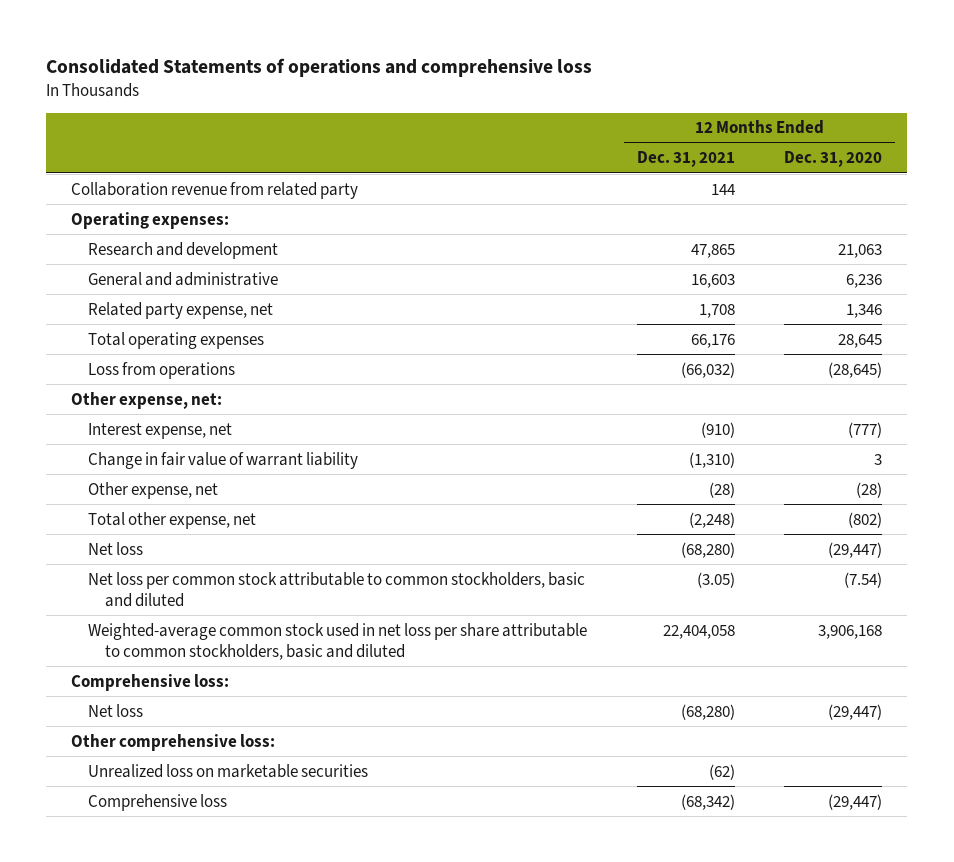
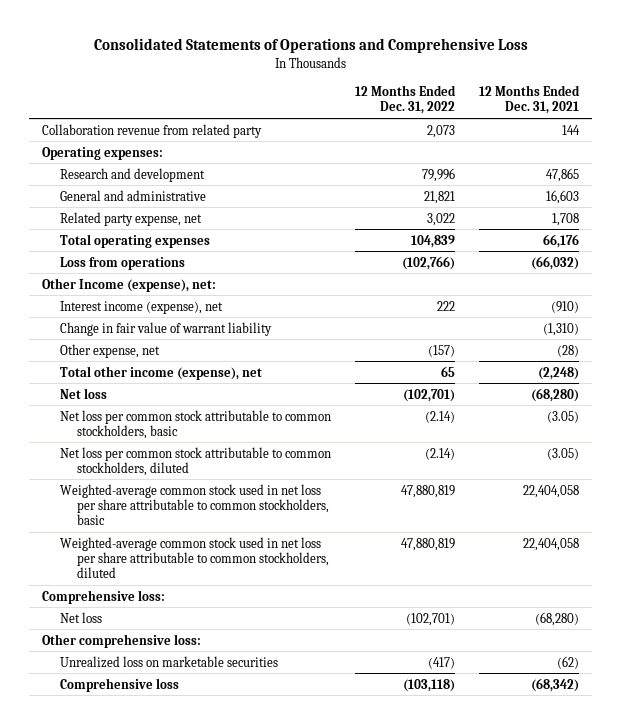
- Consolidated Statements of operations and comprehensive loss
+ Consolidated Statements of Operations and Comprehensive Loss
- | 12 Months Ended Dec. 31, 2021 | 12 Months Ended Dec. 31, 2020
+ | 12 Months Ended Dec. 31, 2022 | 12 Months Ended Dec. 31, 2021
- Other expense, net:
- Interest expense, net | (910) | (777)
+ Other Income (expense), net:
+ Interest income (expense), net | 222 | (910)
- Total other expense, net | (2,248) | (802)
+ Total other income (expense), net | 65 | (2,248)
- Net loss per common stock attributable to common stockholders, basic and diluted | (3.05) | (7.54)
- Weighted-average common stock used in net loss per share attributable to common stockholders, basic and diluted | 22,404,058 | 3,906,168
+ Net loss per common stock attributable to common stockholders, basic | (2.14) | (3.05)
+ Net loss per common stock attributable to common stockholders, diluted | (2.14) | (3.05)
+ Weighted-average common stock used in net loss per share attributable to common stockholders, basic | 47,880,819 | 22,404,058
+ Weighted-average common stock used in net loss per share attributable to common stockholders, diluted | 47,880,819 | 22,404,058

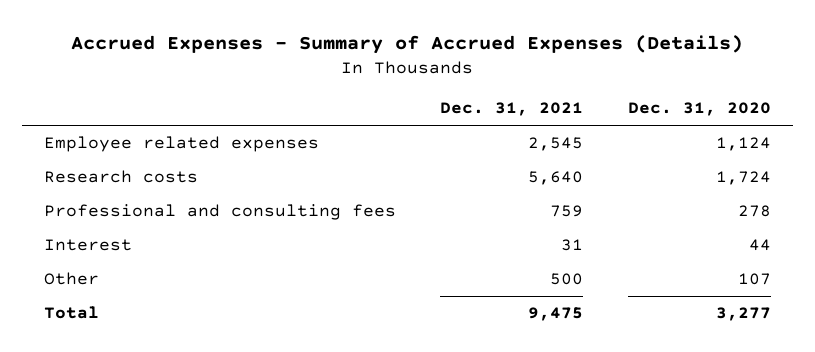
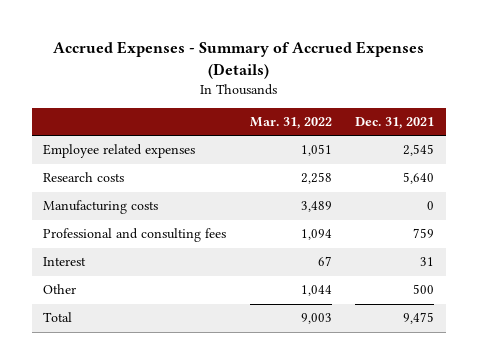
- | Dec. 31, 2021 | Dec. 31, 2020
+ | Mar. 31, 2022 | Dec. 31, 2021
+ Manufacturing costs | 3,489 | 0

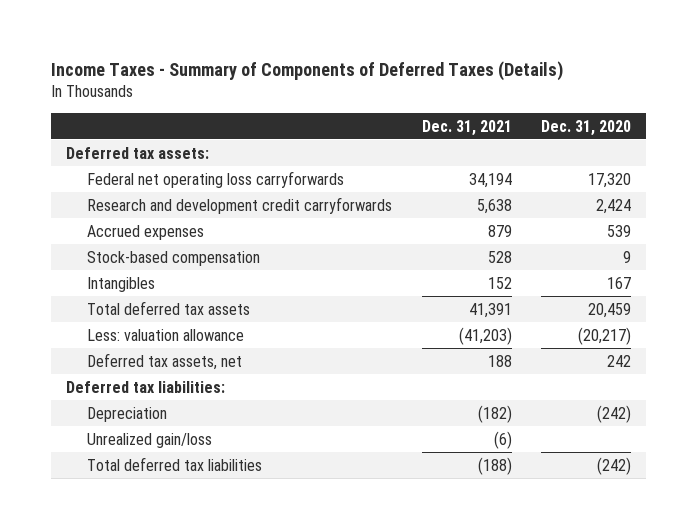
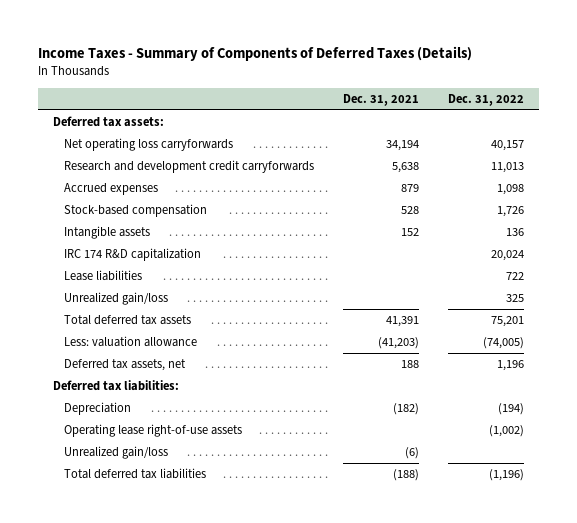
- | Dec. 31, 2021 | Dec. 31, 2020
+ | Dec. 31, 2021 | Dec. 31, 2022
- Federal net operating loss carryforwards | 34,194 | 17,320
+ Net operating loss carryforwards | 34,194 | 40,157
- Intangibles | 152 | 167
+ Intangible assets | 152 | 136
+ IRC 174 R&D capitalization | | 20,024
+ Lease liabilities | | 722
+ Unrealized gain/loss | | 325
+ Operating lease right-of-use assets | | (1,002)

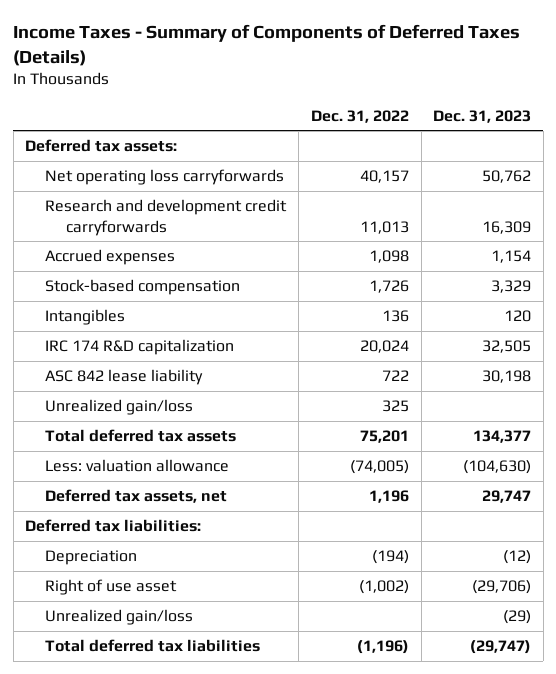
- | Dec. 31, 2021 | Dec. 31, 2022
+ | Dec. 31, 2022 | Dec. 31, 2023
- Intangible assets | 152 | 136
+ Intangibles | 136 | 120
- Lease liabilities | | 722
+ ASC 842 lease liability | 722 | 30,198
- Operating lease right-of-use assets | | (1,002)
+ Right of use asset | (1,002) | (29,706)

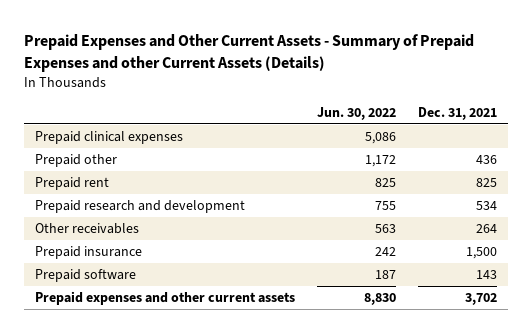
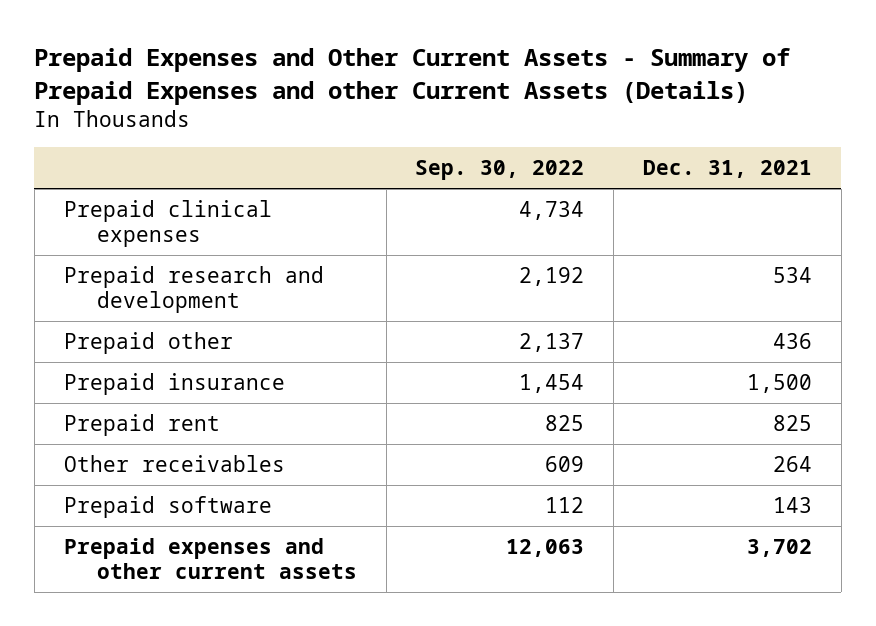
- | Jun. 30, 2022 | Dec. 31, 2021
+ | Sep. 30, 2022 | Dec. 31, 2021
moved up: Prepaid research and development | 2,192 | 534
moved up: Prepaid insurance | 1,454 | 1,500

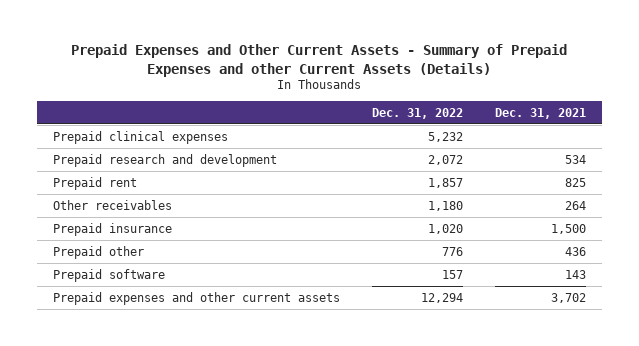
- | Sep. 30, 2022 | Dec. 31, 2021
+ | Dec. 31, 2022 | Dec. 31, 2021
moved down: Prepaid insurance | 1,020 | 1,500
moved down: Prepaid other | 776 | 436

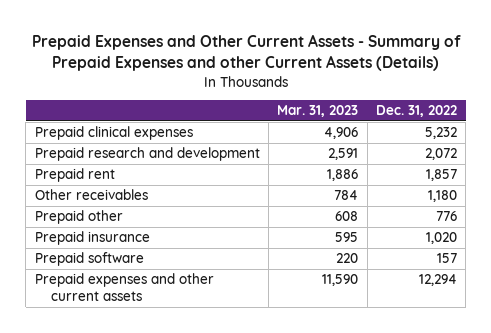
- | Dec. 31, 2022 | Dec. 31, 2021
+ | Mar. 31, 2023 | Dec. 31, 2022
moved down: Prepaid insurance | 595 | 1,020

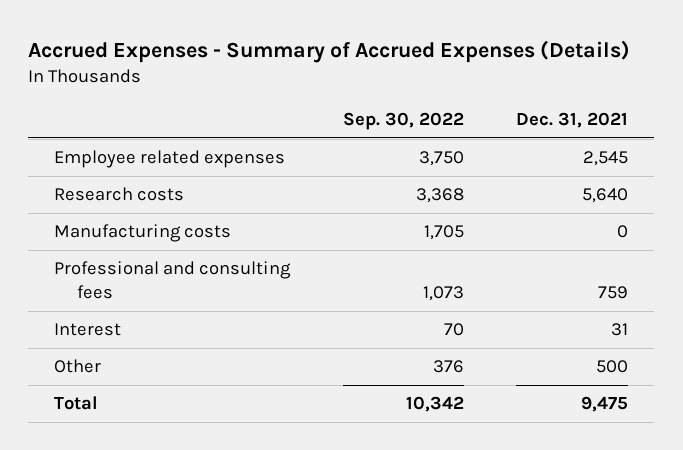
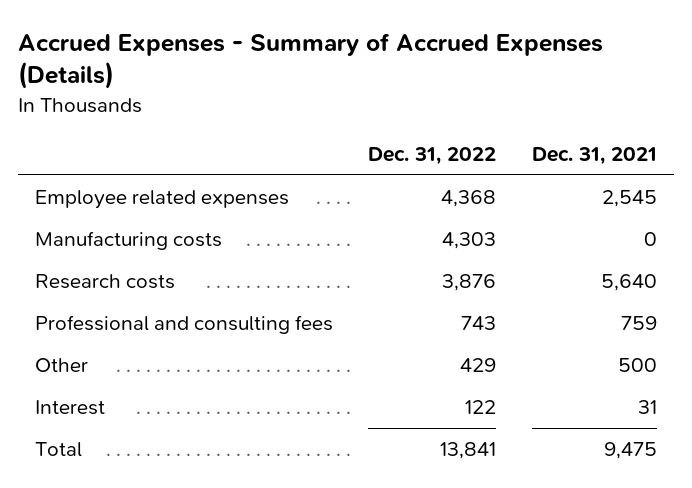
- | Sep. 30, 2022 | Dec. 31, 2021
+ | Dec. 31, 2022 | Dec. 31, 2021
moved down: Research costs | 3,876 | 5,640
moved down: Interest | 122 | 31

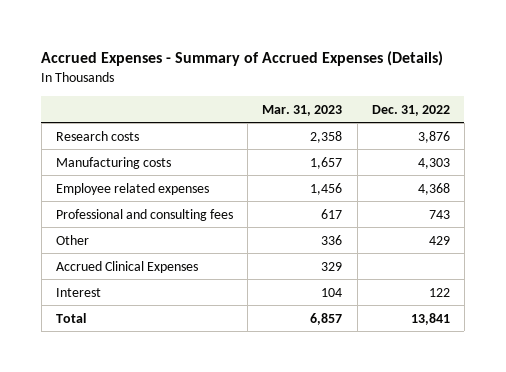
- | Dec. 31, 2022 | Dec. 31, 2021
+ | Mar. 31, 2023 | Dec. 31, 2022
moved down: Manufacturing costs | 1,657 | 4,303
moved down: Employee related expenses | 1,456 | 4,368
+ Accrued Clinical Expenses | 329 |

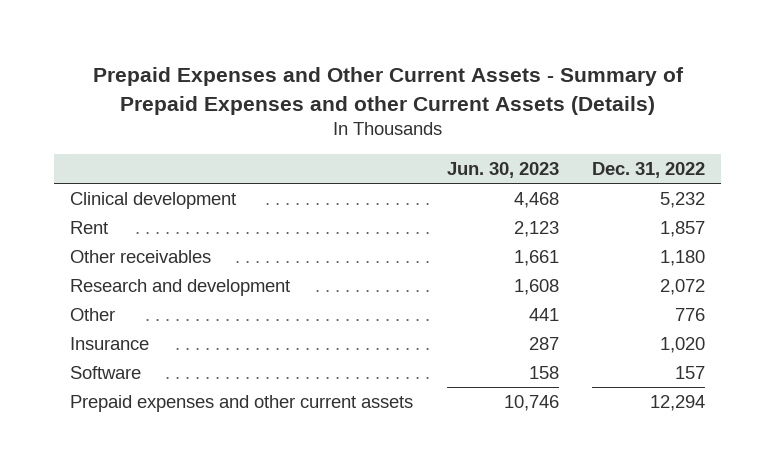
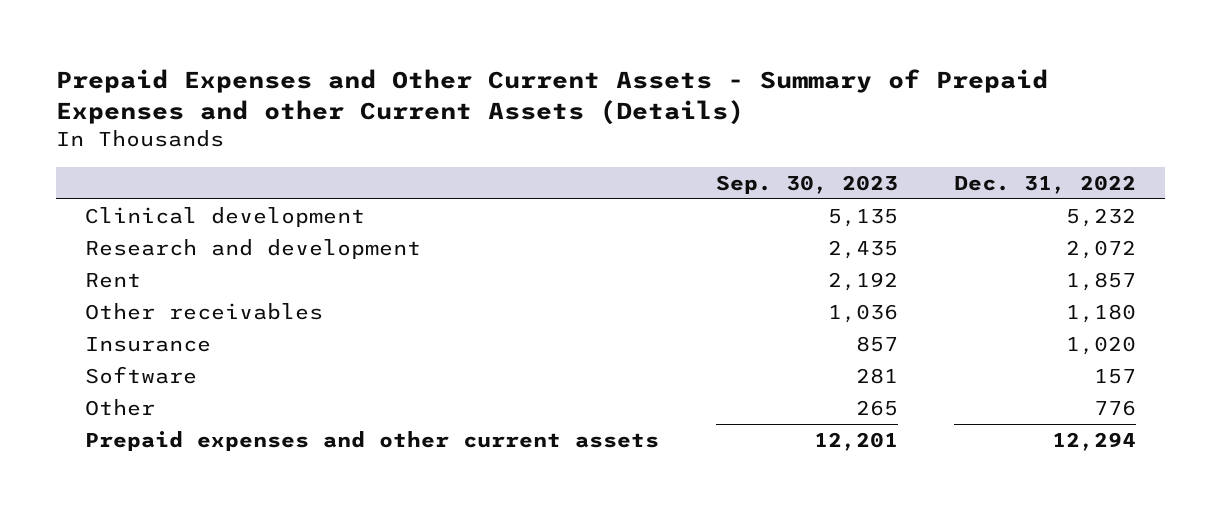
- | Jun. 30, 2023 | Dec. 31, 2022
+ | Sep. 30, 2023 | Dec. 31, 2022
moved up: Research and development | 2,435 | 2,072
moved down: Other | 265 | 776

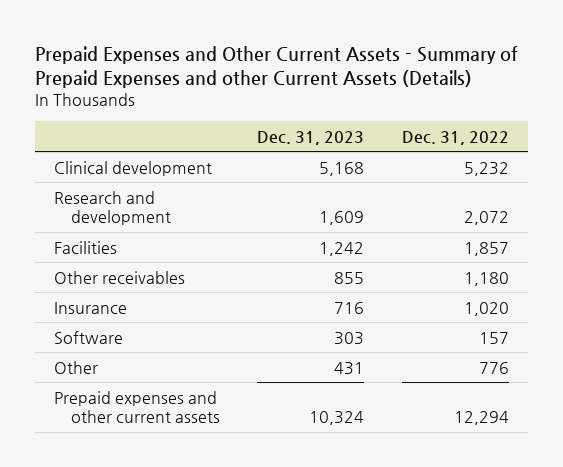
- | Sep. 30, 2023 | Dec. 31, 2022
+ | Dec. 31, 2023 | Dec. 31, 2022
- Rent | 2,192 | 1,857
+ Facilities | 1,242 | 1,857

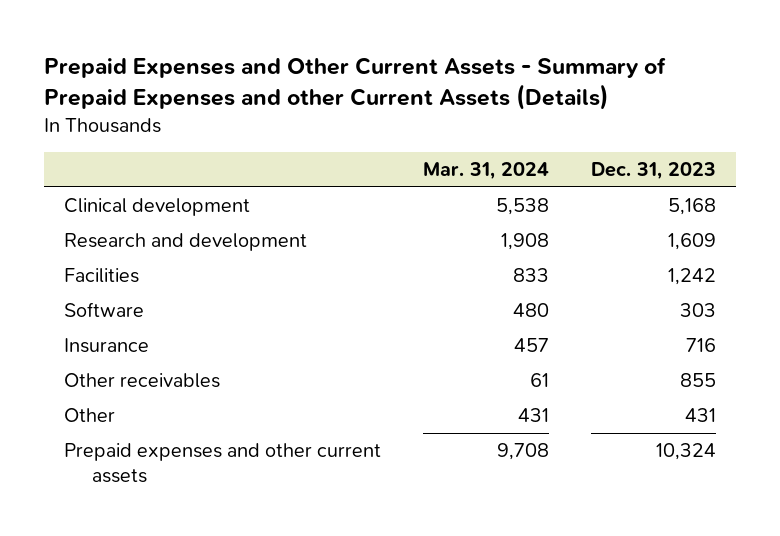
- | Dec. 31, 2023 | Dec. 31, 2022
+ | Mar. 31, 2024 | Dec. 31, 2023
moved down: Insurance | 457 | 716
moved down: Other receivables | 61 | 855

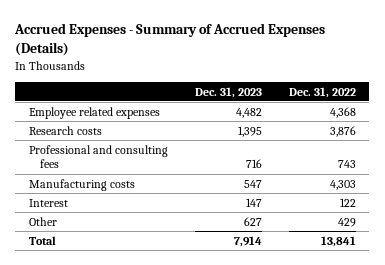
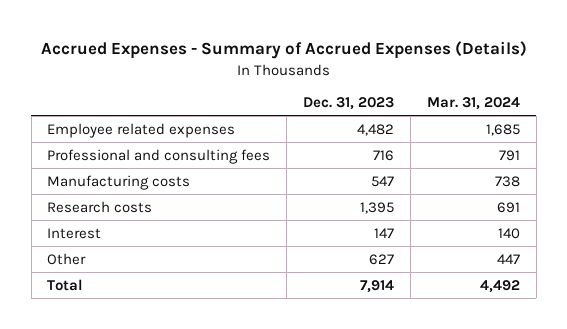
- | Dec. 31, 2023 | Dec. 31, 2022
+ | Dec. 31, 2023 | Mar. 31, 2024
moved down: Research costs | 1,395 | 691

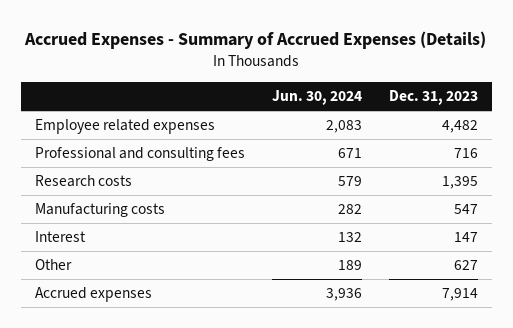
- | Dec. 31, 2023 | Mar. 31, 2024
+ | Jun. 30, 2024 | Dec. 31, 2023
moved down: Manufacturing costs | 282 | 547
- Total | 7,914 | 4,492
+ Accrued expenses | 3,936 | 7,914

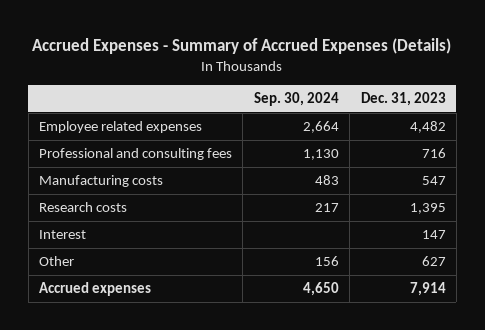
- | Jun. 30, 2024 | Dec. 31, 2023
+ | Sep. 30, 2024 | Dec. 31, 2023
moved down: Research costs | 217 | 1,395

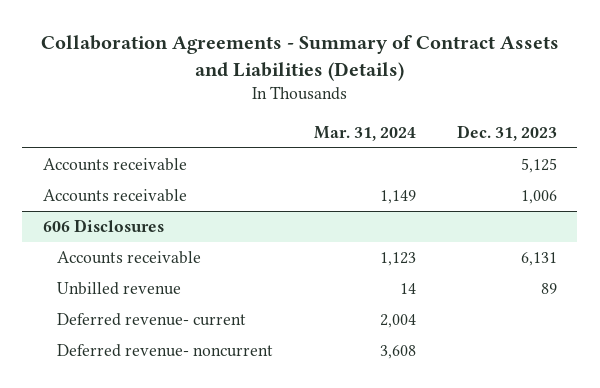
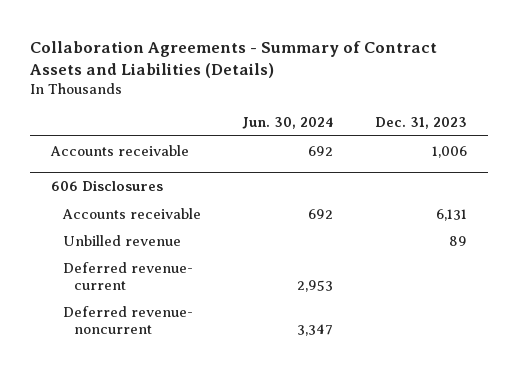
- | Mar. 31, 2024 | Dec. 31, 2023
+ | Jun. 30, 2024 | Dec. 31, 2023
- Accounts receivable | | 5,125

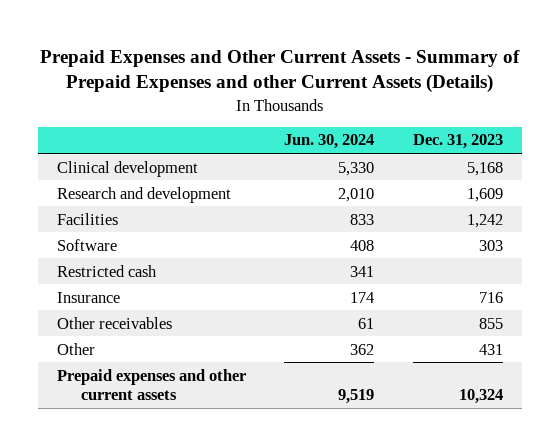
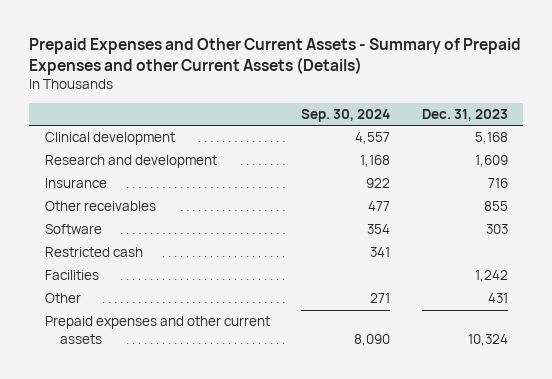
- | Jun. 30, 2024 | Dec. 31, 2023
+ | Sep. 30, 2024 | Dec. 31, 2023
moved down: Software | 354 | 303
moved down: Restricted cash | 341 |
moved down: Facilities | | 1,242

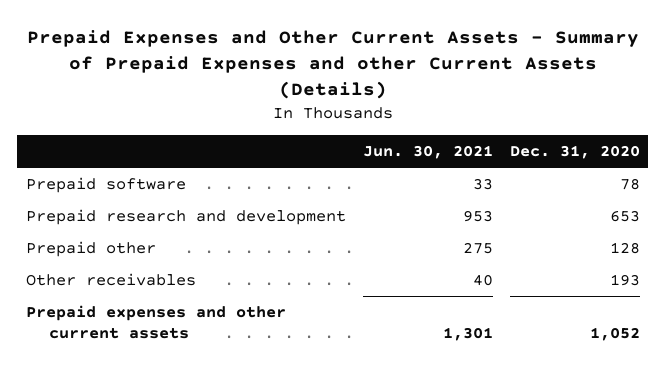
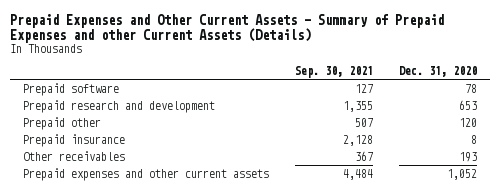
- | Jun. 30, 2021 | Dec. 31, 2020
+ | Sep. 30, 2021 | Dec. 31, 2020
- Prepaid other | 275 | 128
+ Prepaid other | 507 | 120
+ Prepaid insurance | 2,128 | 8

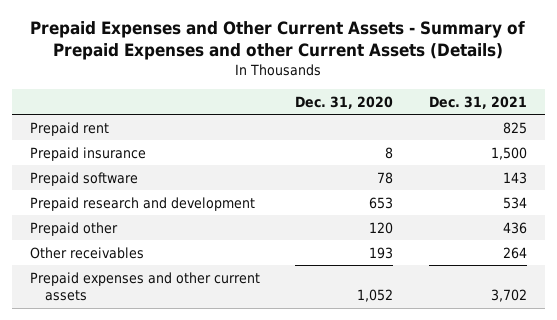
- | Sep. 30, 2021 | Dec. 31, 2020
+ | Dec. 31, 2020 | Dec. 31, 2021
+ Prepaid rent | | 825
moved up: Prepaid insurance | 8 | 1,500

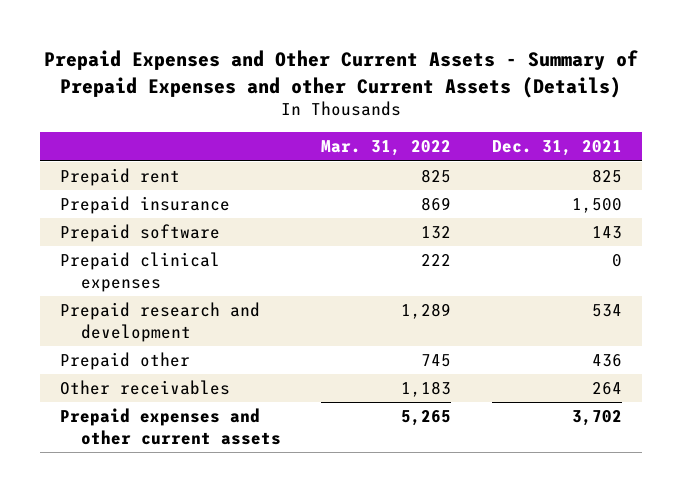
- | Dec. 31, 2020 | Dec. 31, 2021
+ | Mar. 31, 2022 | Dec. 31, 2021
+ Prepaid clinical expenses | 222 | 0

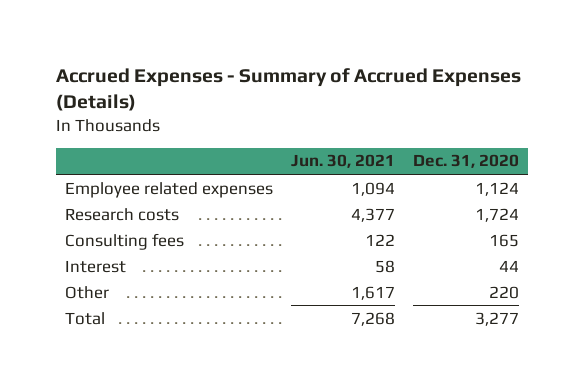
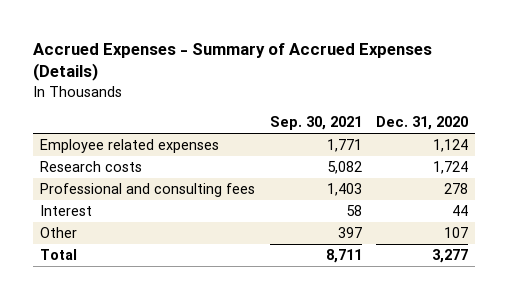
- | Jun. 30, 2021 | Dec. 31, 2020
+ | Sep. 30, 2021 | Dec. 31, 2020
- Consulting fees | 122 | 165
+ Professional and consulting fees | 1,403 | 278
- Other | 1,617 | 220
+ Other | 397 | 107

